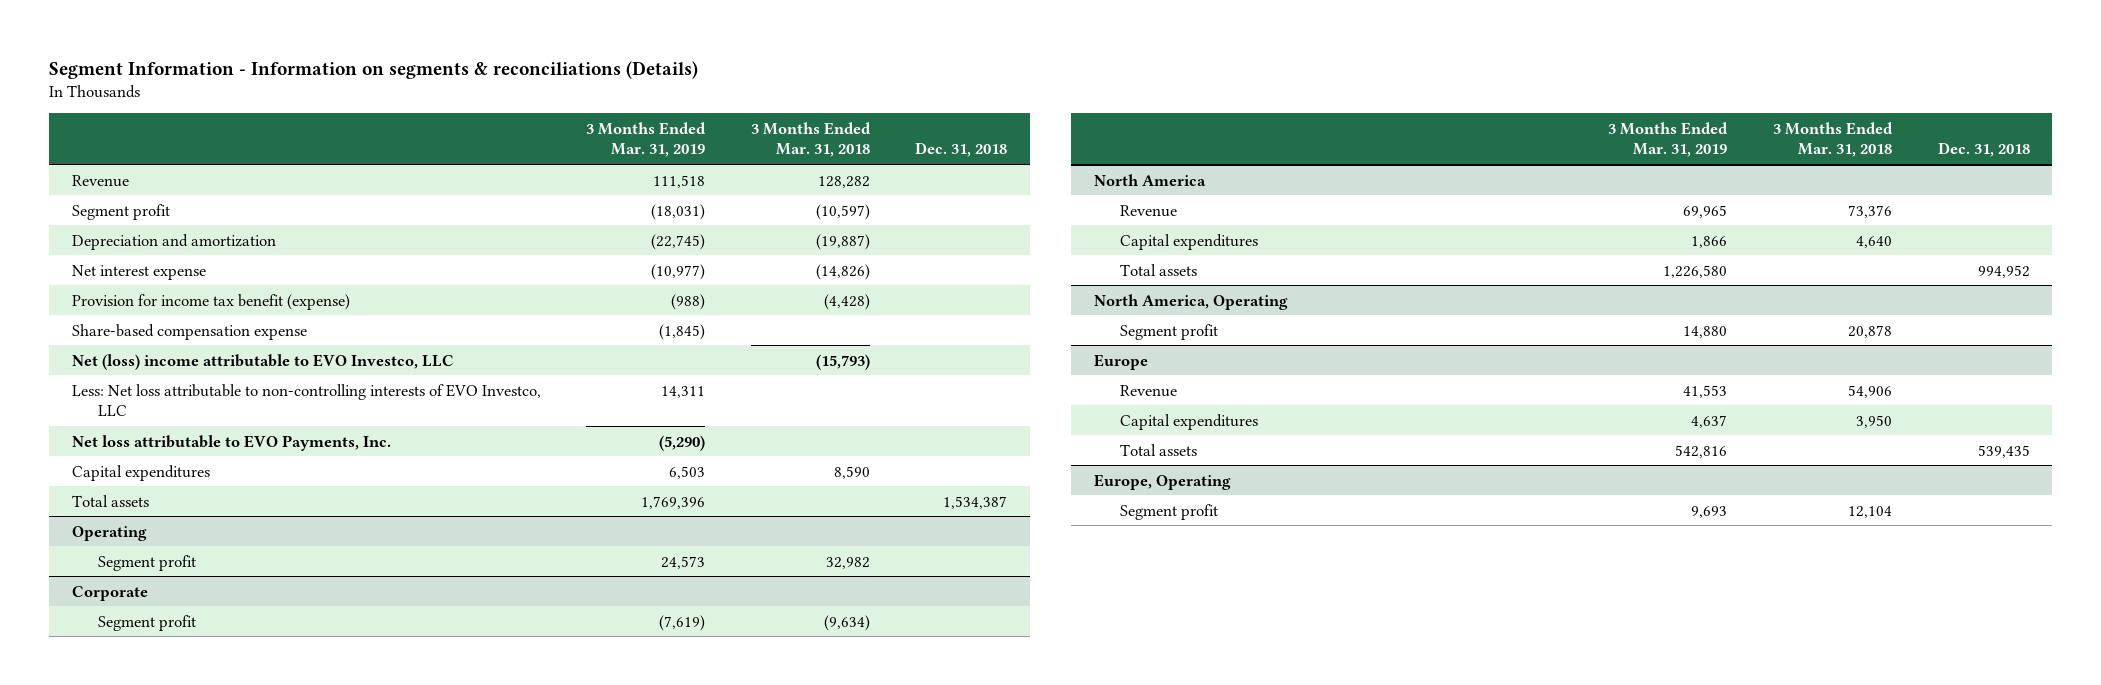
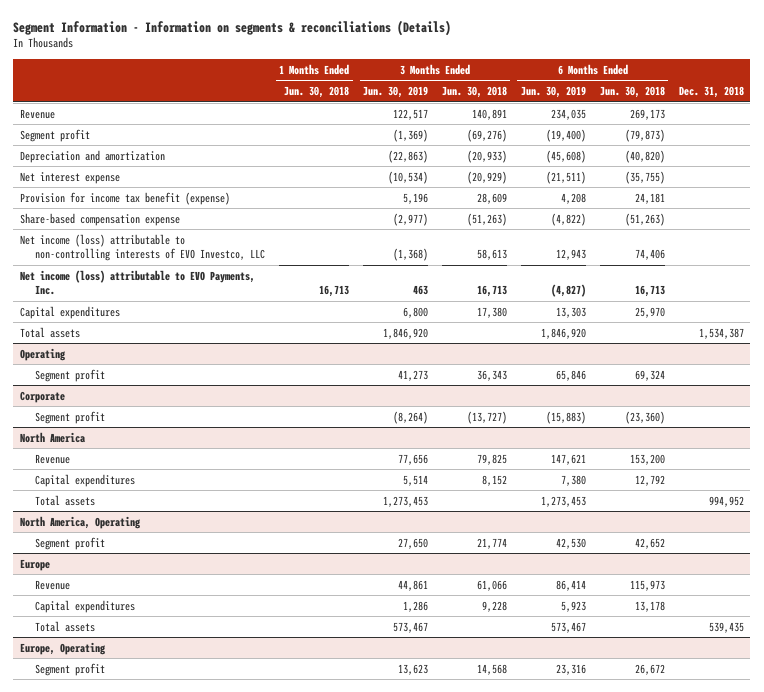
- | 3 Months Ended Mar. 31, 2019 | 3 Months Ended Mar. 31, 2018 | Dec. 31, 2018
+ | 1 Months Ended Jun. 30, 2018 | 3 Months Ended Jun. 30, 2019 | 3 Months Ended Jun. 30, 2018 | 6 Months Ended Jun. 30, 2019 | 6 Months Ended Jun. 30, 2018 | Dec. 31, 2018
- Net (loss) income attributable to EVO Investco, LLC | | (15,793) |
- Less: Net loss attributable to non-controlling interests of EVO Investco, LLC | 14,311 | |
- Net loss attributable to EVO Payments, Inc. | (5,290) | |
+ Net income (loss) attributable to non-controlling interests of EVO Investco, LLC | | (1,368) | 58,613 | 12,943 | 74,406 |
+ Net income (loss) attributable to EVO Payments, Inc. | 16,713 | 463 | 16,713 | (4,827) | 16,713 |

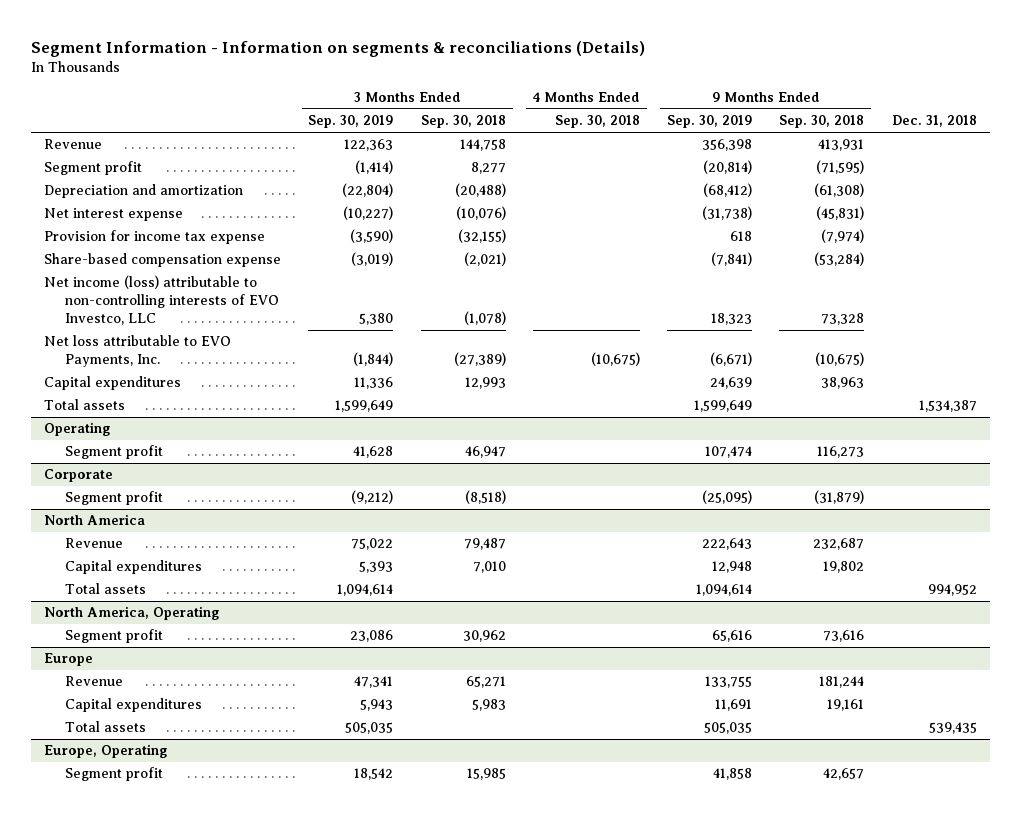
- | 1 Months Ended Jun. 30, 2018 | 3 Months Ended Jun. 30, 2019 | 3 Months Ended Jun. 30, 2018 | 6 Months Ended Jun. 30, 2019 | 6 Months Ended Jun. 30, 2018 | Dec. 31, 2018
+ | 3 Months Ended Sep. 30, 2019 | 3 Months Ended Sep. 30, 2018 | 4 Months Ended Sep. 30, 2018 | 9 Months Ended Sep. 30, 2019 | 9 Months Ended Sep. 30, 2018 | Dec. 31, 2018
- Provision for income tax benefit (expense) | | 5,196 | 28,609 | 4,208 | 24,181 |
+ Provision for income tax expense | (3,590) | (32,155) | | 618 | (7,974) |
- Net income (loss) attributable to EVO Payments, Inc. | 16,713 | 463 | 16,713 | (4,827) | 16,713 |
+ Net loss attributable to EVO Payments, Inc. | (1,844) | (27,389) | (10,675) | (6,671) | (10,675) |

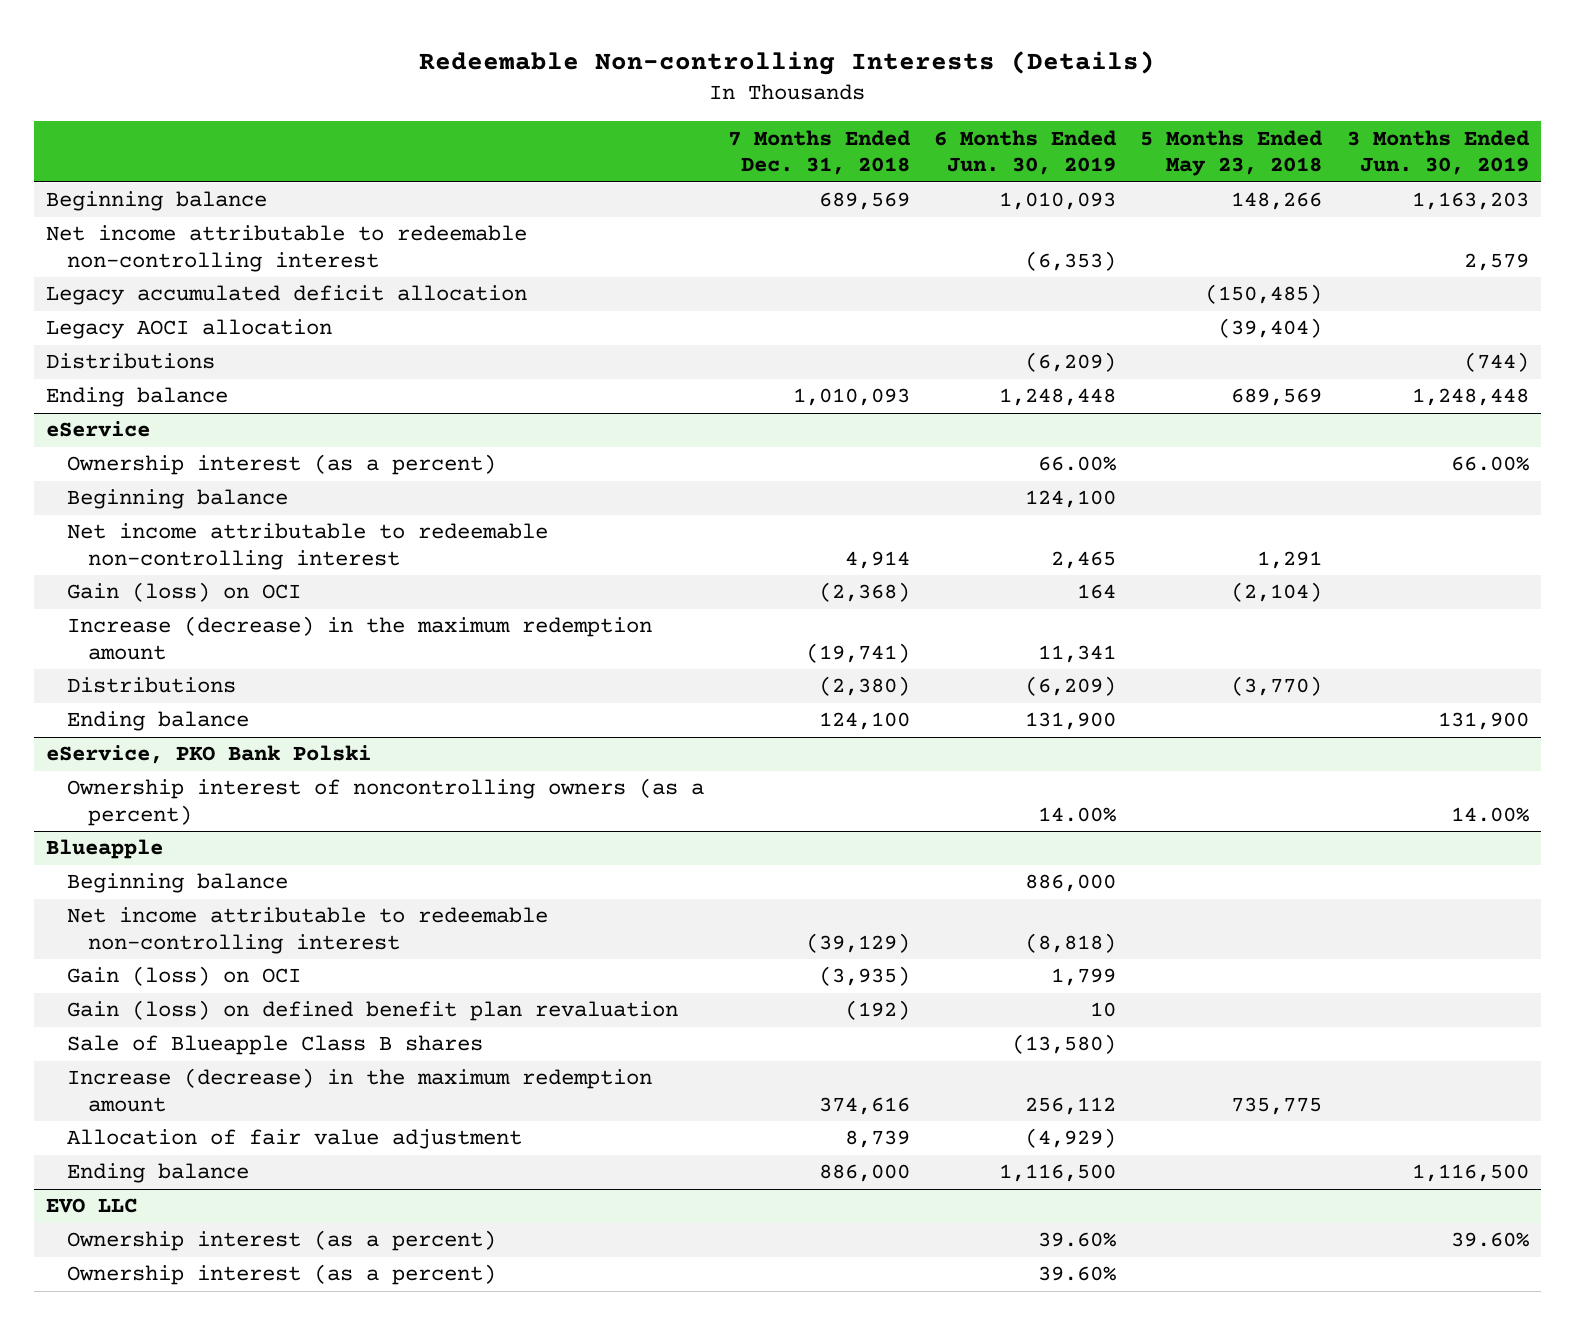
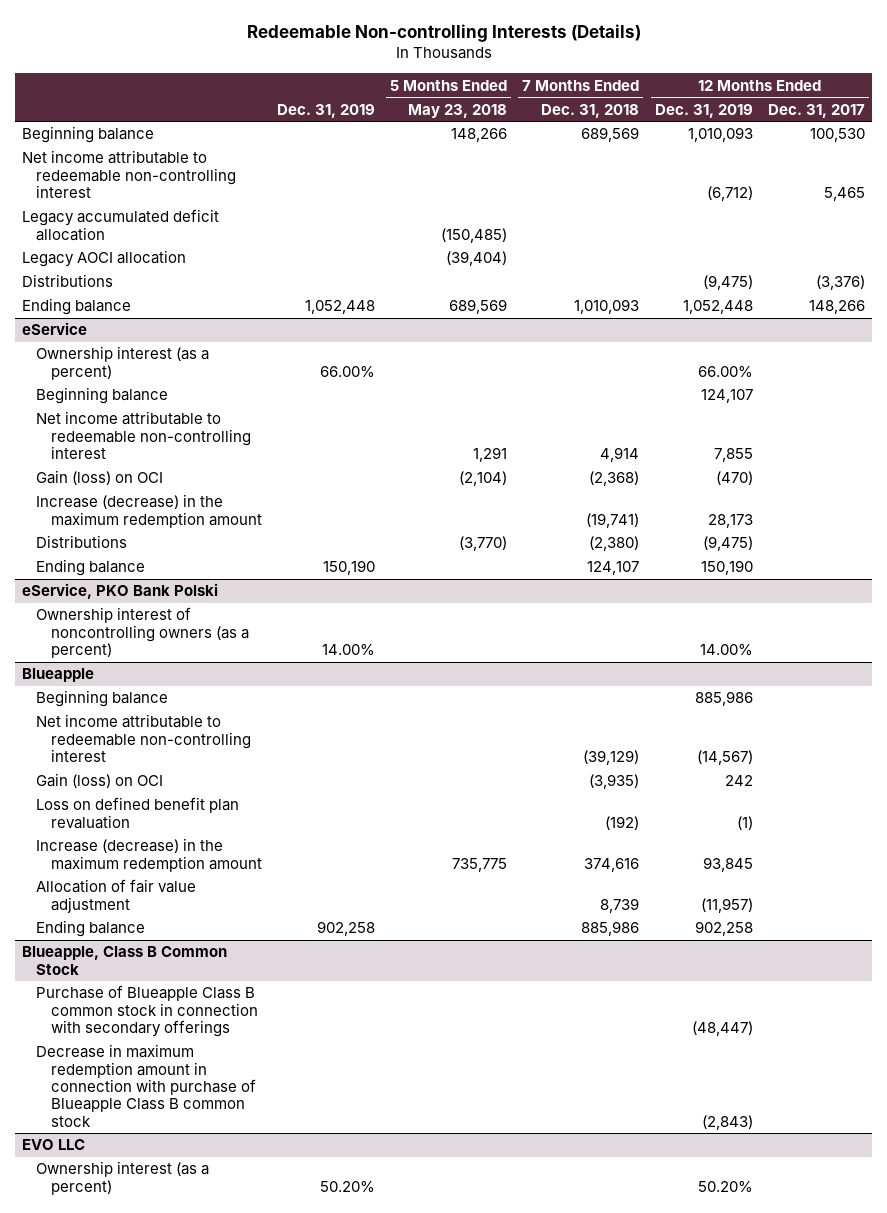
- | 7 Months Ended Dec. 31, 2018 | 6 Months Ended Jun. 30, 2019 | 5 Months Ended May 23, 2018 | 3 Months Ended Jun. 30, 2019
+ | Dec. 31, 2019 | 5 Months Ended May 23, 2018 | 7 Months Ended Dec. 31, 2018 | 12 Months Ended Dec. 31, 2019 | 12 Months Ended Dec. 31, 2017
@ eService
- Ending balance | 124,100 | 131,900 | | 131,900
+ Ending balance | 150,190 | | 124,107 | 150,190 |
@ Blueapple
- Gain (loss) on defined benefit plan revaluation | (192) | 10 | |
- Sale of Blueapple Class B shares | | (13,580) | |
+ Loss on defined benefit plan revaluation | | | (192) | (1) |
- Ending balance | 886,000 | 1,116,500 | | 1,116,500
+ Ending balance | 902,258 | | 885,986 | 902,258 |
+ Blueapple, Class B Common Stock
+ Purchase of Blueapple Class B common stock in connection with secondary offerings | | | | (48,447) |
+ Decrease in maximum redemption amount in connection with purchase of Blueapple Class B common stock | | | | (2,843) |
@ EVO LLC
- Ownership interest (as a percent) | | 39.60% | |

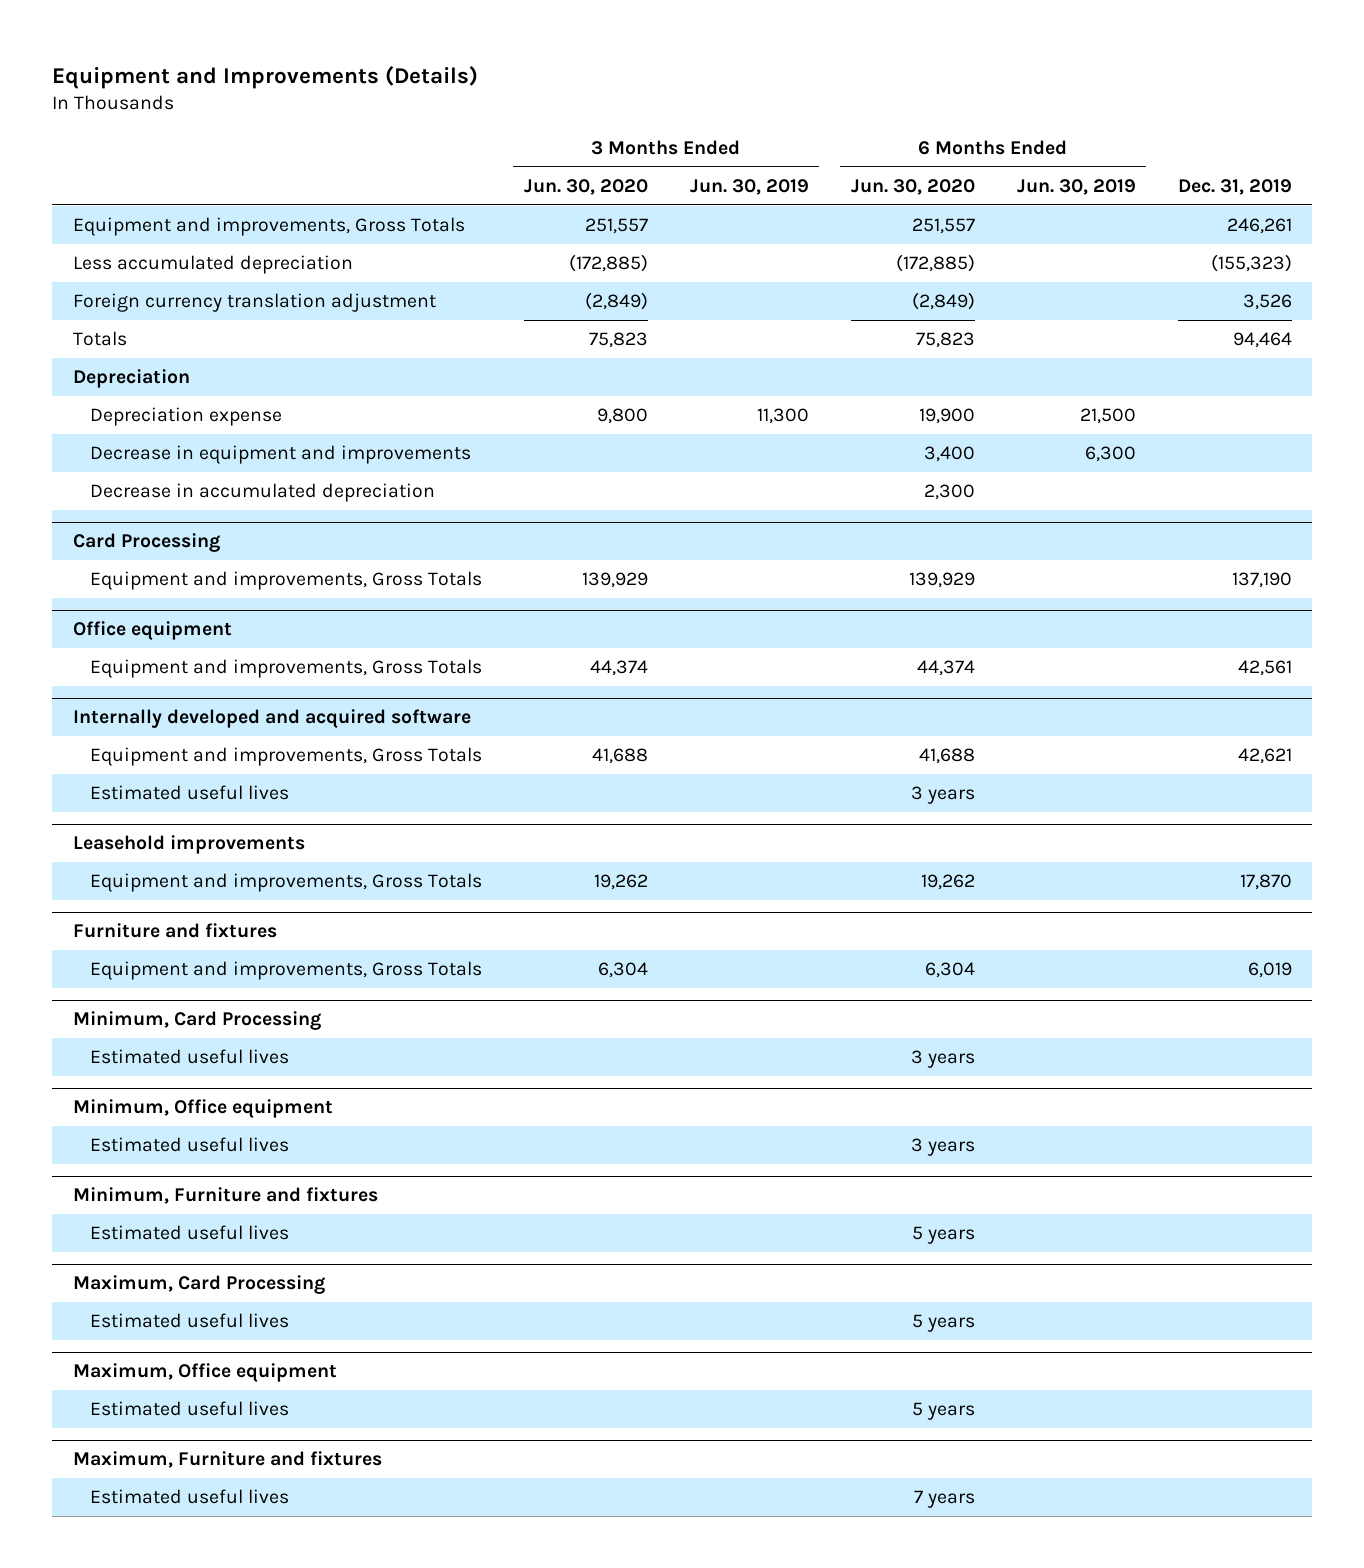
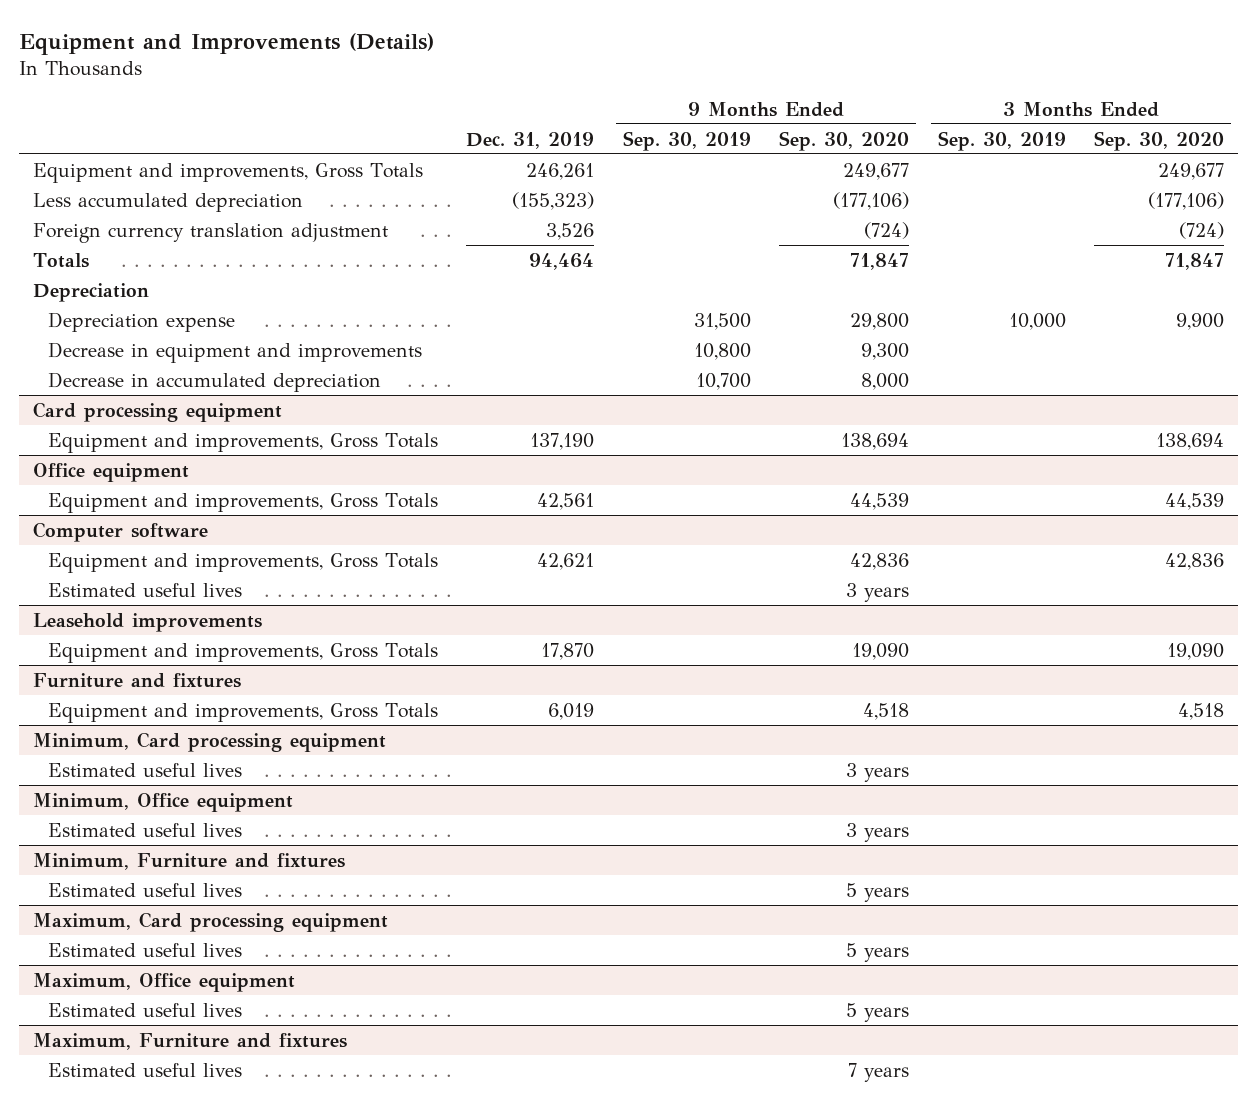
- | 3 Months Ended Jun. 30, 2020 | 3 Months Ended Jun. 30, 2019 | 6 Months Ended Jun. 30, 2020 | 6 Months Ended Jun. 30, 2019 | Dec. 31, 2019
+ | Dec. 31, 2019 | 9 Months Ended Sep. 30, 2019 | 9 Months Ended Sep. 30, 2020 | 3 Months Ended Sep. 30, 2019 | 3 Months Ended Sep. 30, 2020
- Card Processing
+ Card processing equipment
- Internally developed and acquired software
+ Computer software
- Minimum, Card Processing
+ Minimum, Card processing equipment
- Maximum, Card Processing
+ Maximum, Card processing equipment

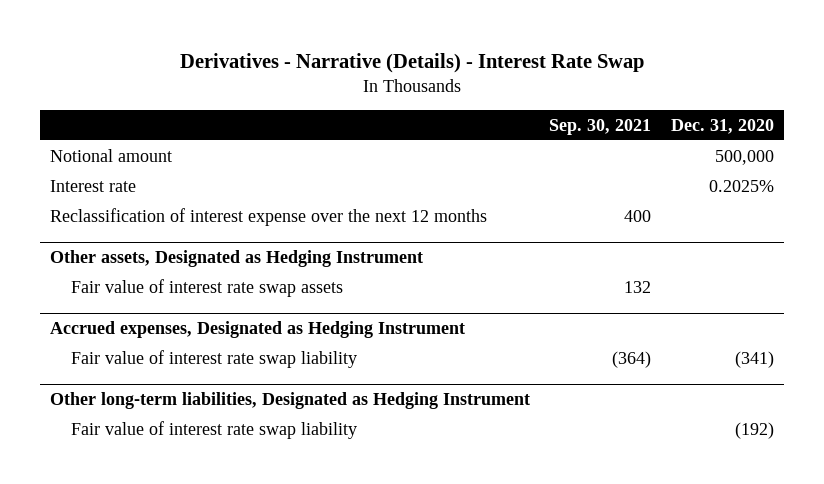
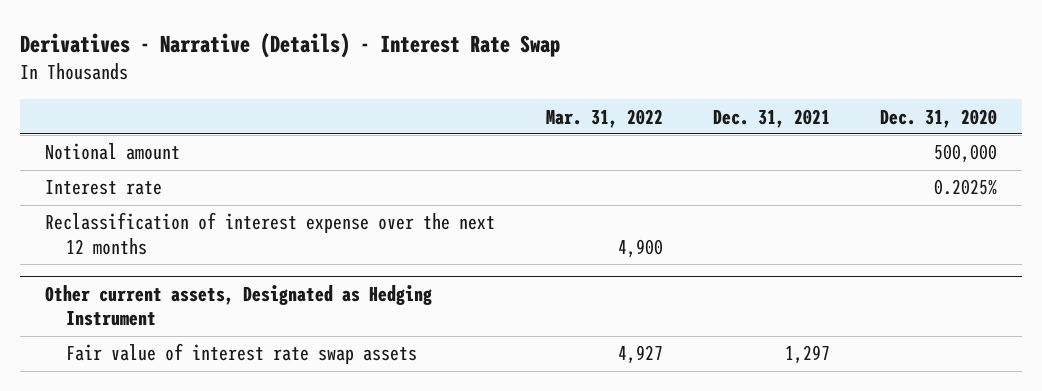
- | Sep. 30, 2021 | Dec. 31, 2020
+ | Mar. 31, 2022 | Dec. 31, 2021 | Dec. 31, 2020
- Other assets, Designated as Hedging Instrument
+ Other current assets, Designated as Hedging Instrument
- Accrued expenses, Designated as Hedging Instrument
- Fair value of interest rate swap liability | (364) | (341)
- Other long-term liabilities, Designated as Hedging Instrument
- Fair value of interest rate swap liability | | (192)

